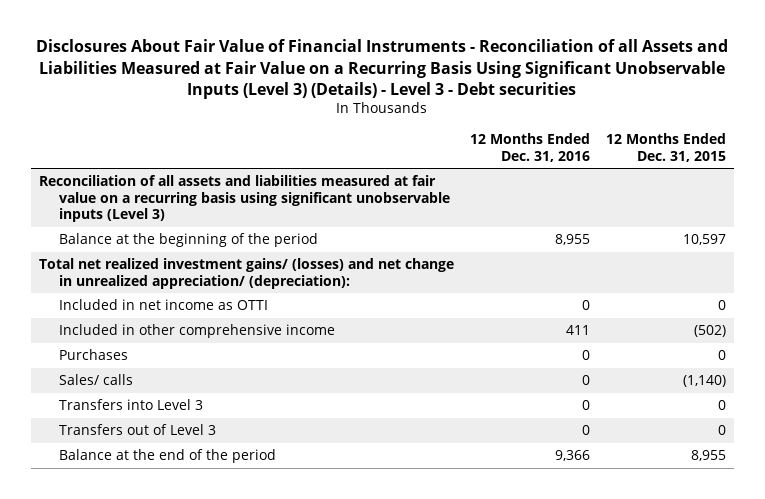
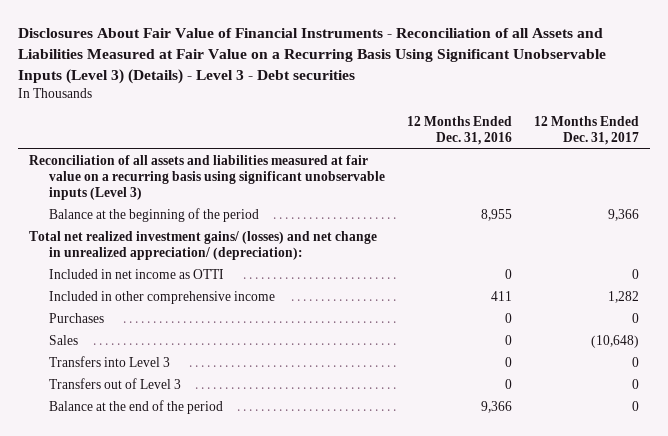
- | 12 Months Ended Dec. 31, 2016 | 12 Months Ended Dec. 31, 2015
+ | 12 Months Ended Dec. 31, 2016 | 12 Months Ended Dec. 31, 2017
- Sales/ calls | 0 | (1,140)
+ Sales | 0 | (10,648)

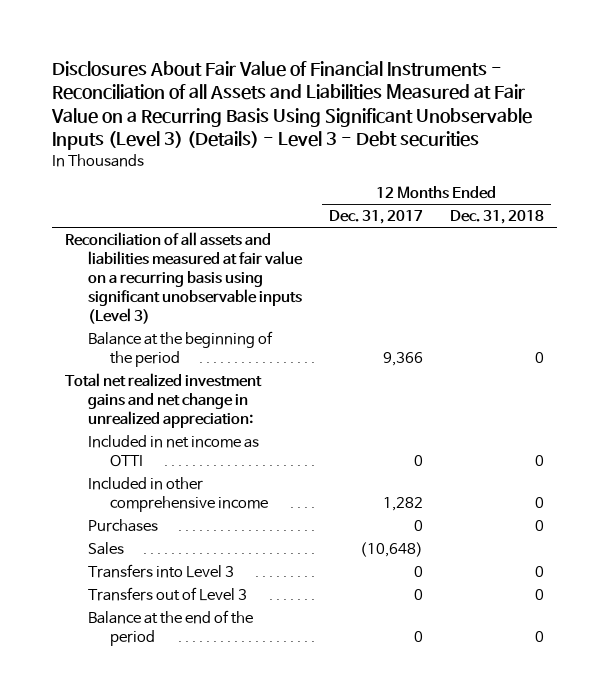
- | 12 Months Ended Dec. 31, 2016 | 12 Months Ended Dec. 31, 2017
+ | 12 Months Ended Dec. 31, 2017 | 12 Months Ended Dec. 31, 2018
- Total net realized investment gains/ (losses) and net change in unrealized appreciation/ (depreciation):
+ Total net realized investment gains and net change in unrealized appreciation:

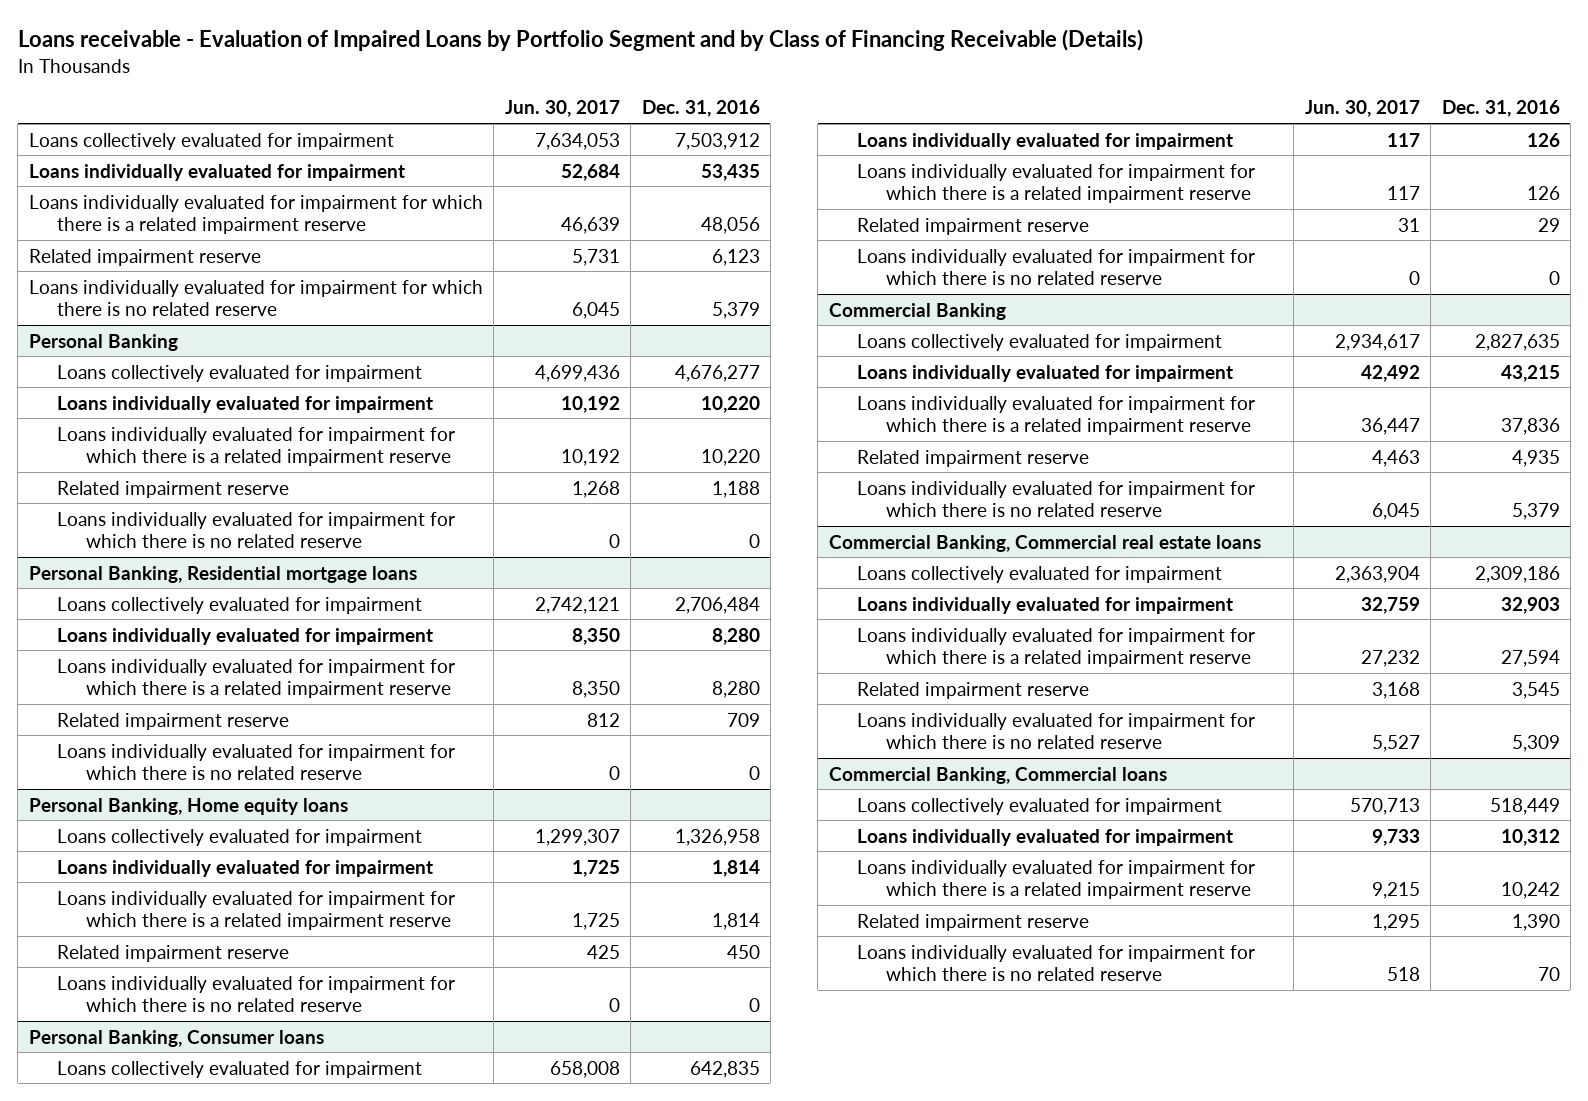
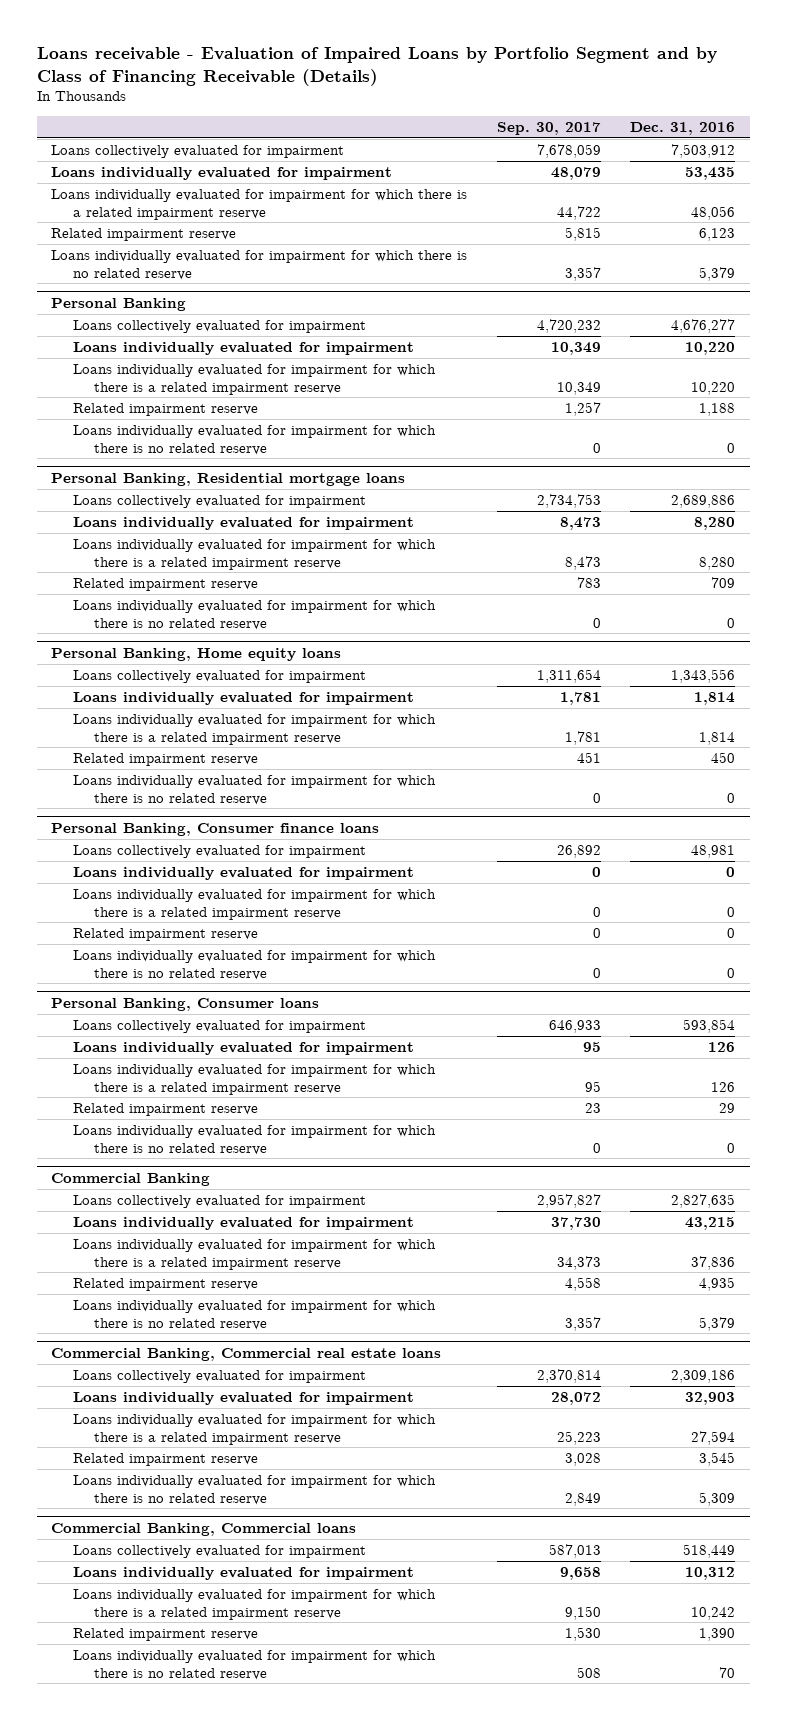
- | Jun. 30, 2017 | Dec. 31, 2016
+ | Sep. 30, 2017 | Dec. 31, 2016
@ Personal Banking, Residential mortgage loans
- Loans collectively evaluated for impairment | 2,742,121 | 2,706,484
+ Loans collectively evaluated for impairment | 2,734,753 | 2,689,886
@ Personal Banking, Home equity loans
- Loans collectively evaluated for impairment | 1,299,307 | 1,326,958
+ Loans collectively evaluated for impairment | 1,311,654 | 1,343,556
+ Personal Banking, Consumer finance loans
+ Loans collectively evaluated for impairment | 26,892 | 48,981
+ Loans individually evaluated for impairment | 0 | 0
+ Loans individually evaluated for impairment for which there is a related impairment reserve | 0 | 0
+ Related impairment reserve | 0 | 0
+ Loans individually evaluated for impairment for which there is no related reserve | 0 | 0
@ Personal Banking, Consumer loans
- Loans collectively evaluated for impairment | 658,008 | 642,835
+ Loans collectively evaluated for impairment | 646,933 | 593,854

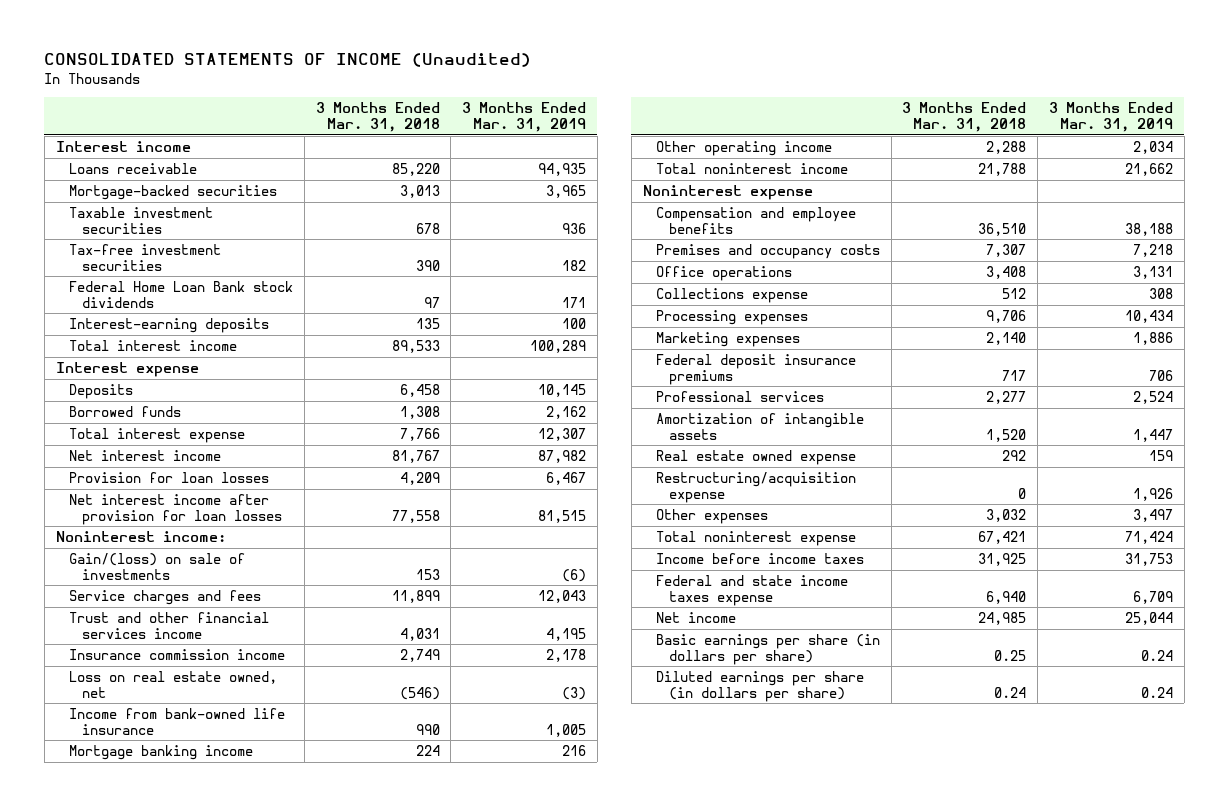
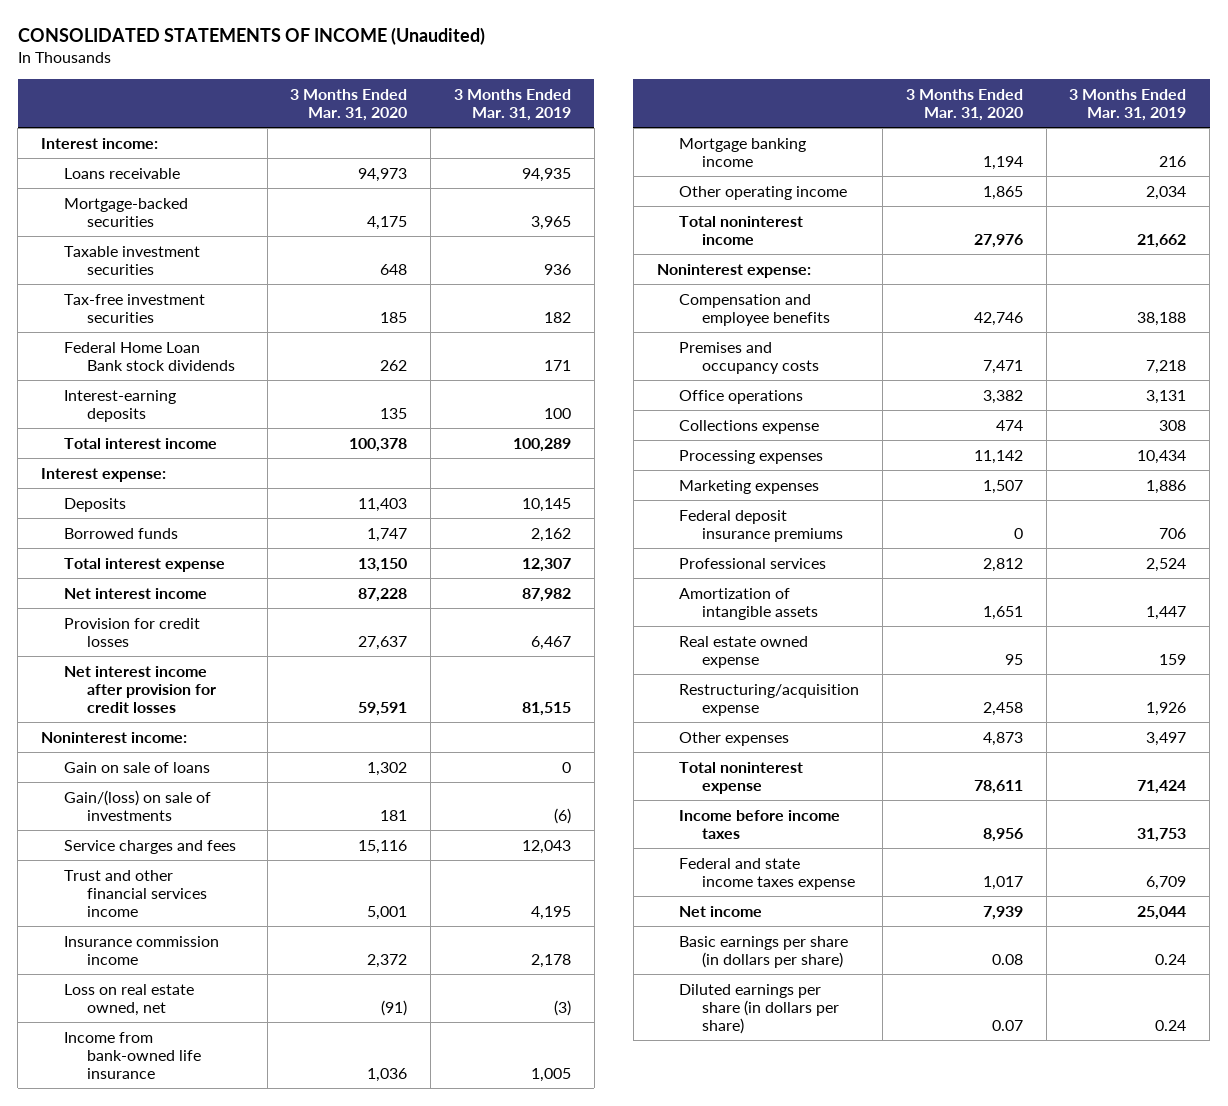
- | 3 Months Ended Mar. 31, 2018 | 3 Months Ended Mar. 31, 2019
+ | 3 Months Ended Mar. 31, 2020 | 3 Months Ended Mar. 31, 2019
- Interest income
+ Interest income:
- Interest expense
+ Interest expense:
- Provision for loan losses | 4,209 | 6,467
- Net interest income after provision for loan losses | 77,558 | 81,515
+ Provision for credit losses | 27,637 | 6,467
+ Net interest income after provision for credit losses | 59,591 | 81,515
+ Gain on sale of loans | 1,302 | 0
- Noninterest expense
+ Noninterest expense:

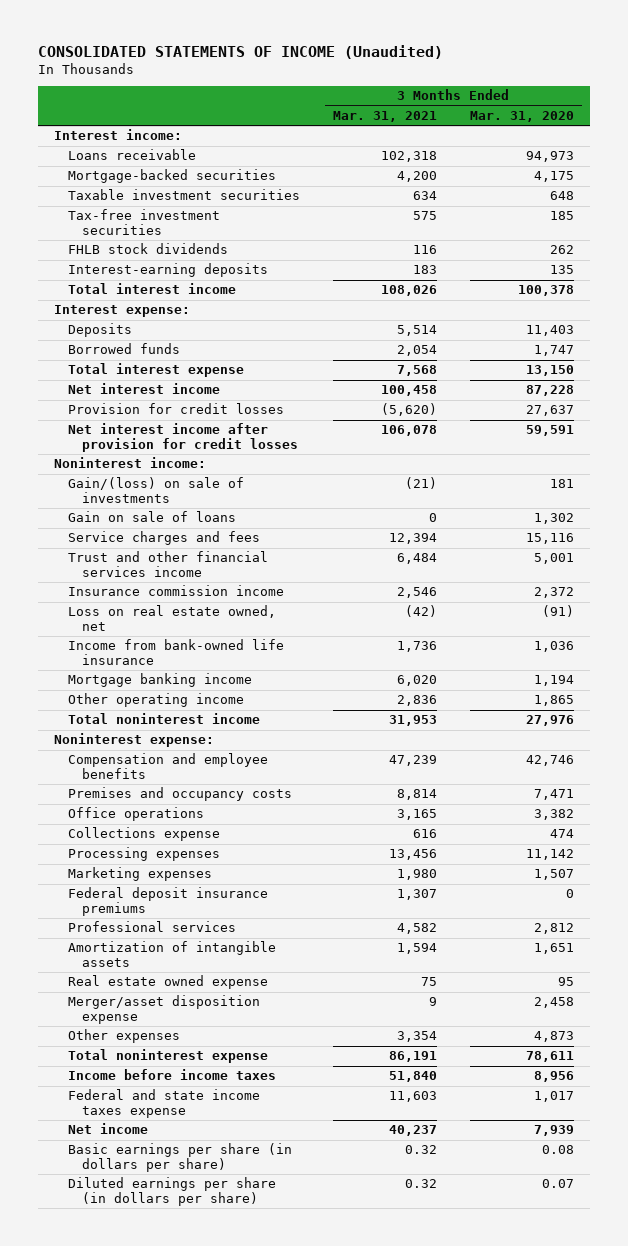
- | 3 Months Ended Mar. 31, 2020 | 3 Months Ended Mar. 31, 2019
+ | 3 Months Ended Mar. 31, 2021 | 3 Months Ended Mar. 31, 2020
- Federal Home Loan Bank stock dividends | 262 | 171
+ FHLB stock dividends | 116 | 262
moved down: Gain on sale of loans | 0 | 1,302
- Restructuring/acquisition expense | 2,458 | 1,926
+ Merger/asset disposition expense | 9 | 2,458

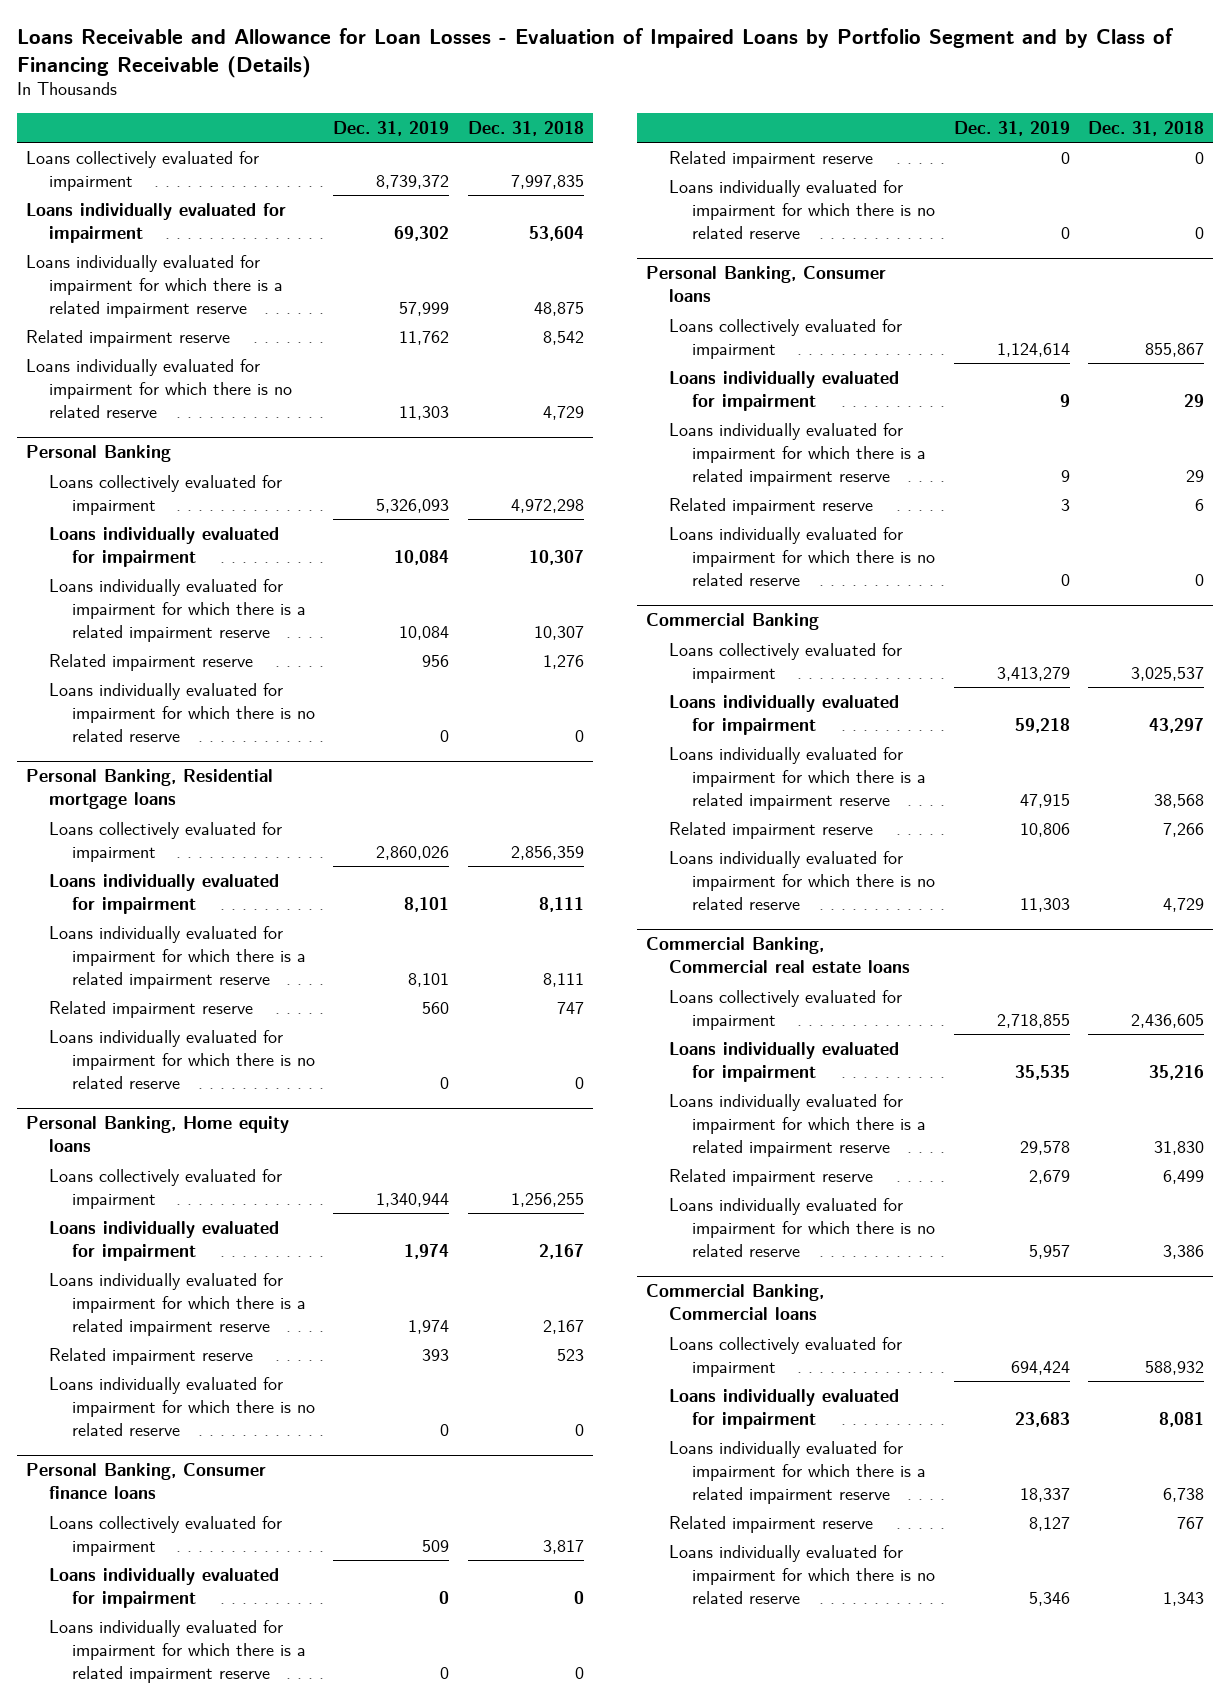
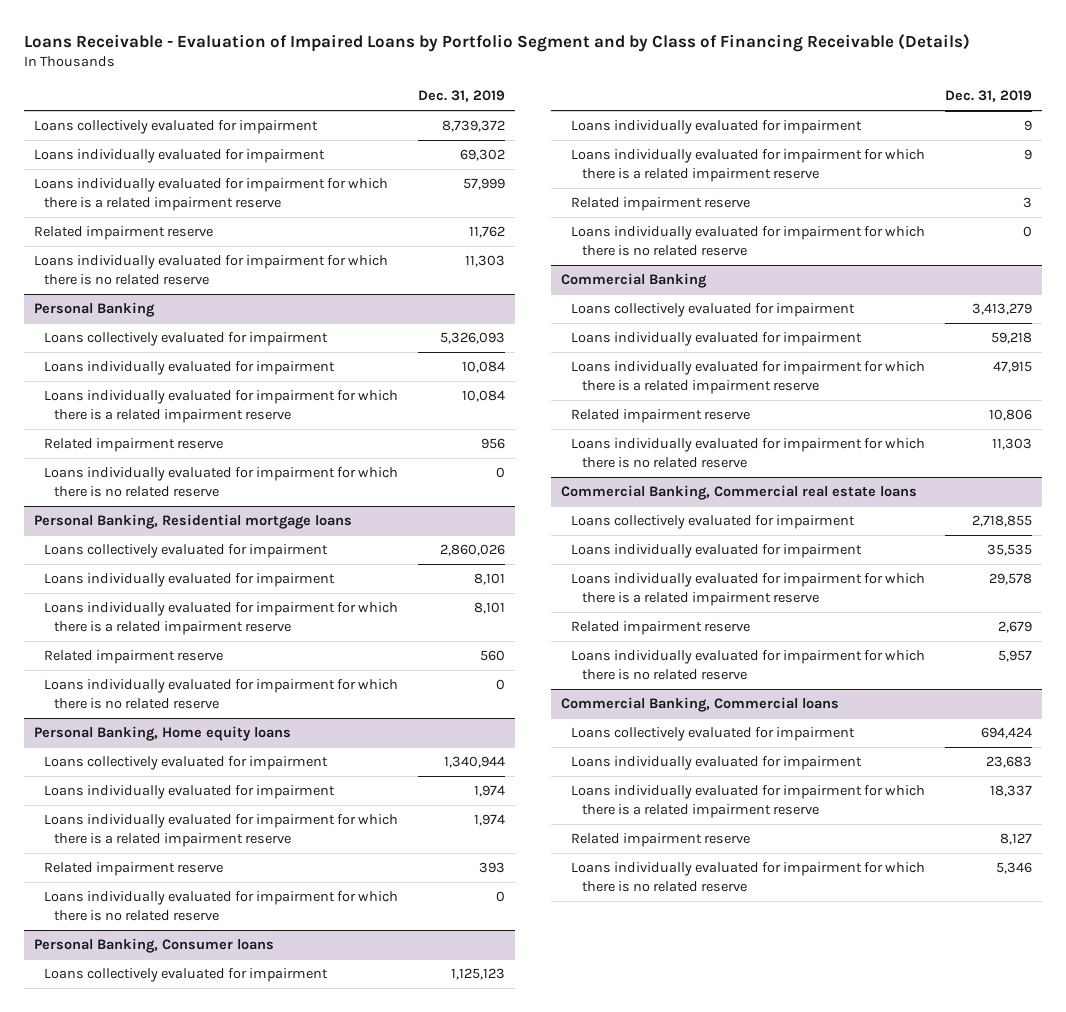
- Loans Receivable and Allowance for Loan Losses - Evaluation of Impaired Loans by Portfolio Segment and by Class of Financing Receivable (Details)
+ Loans Receivable - Evaluation of Impaired Loans by Portfolio Segment and by Class of Financing Receivable (Details)
- | Dec. 31, 2019 | Dec. 31, 2018
+ | Dec. 31, 2019
- Personal Banking, Consumer finance loans
- Loans collectively evaluated for impairment | 509 | 3,817
- Loans individually evaluated for impairment | 0 | 0
- Loans individually evaluated for impairment for which there is a related impairment reserve | 0 | 0
- Related impairment reserve | 0 | 0
- Loans individually evaluated for impairment for which there is no related reserve | 0 | 0
@ Personal Banking, Consumer loans
- Loans collectively evaluated for impairment | 1,124,614 | 855,867
+ Loans collectively evaluated for impairment | 1,125,123

